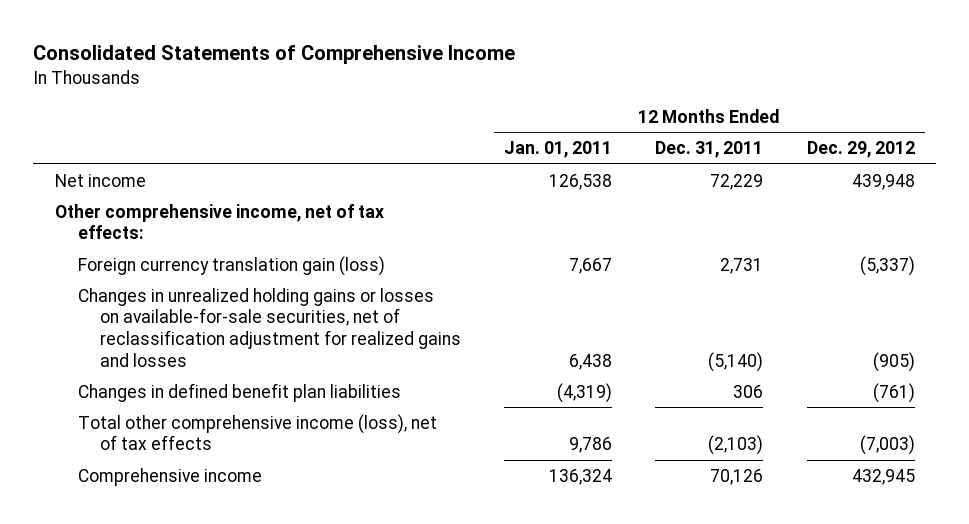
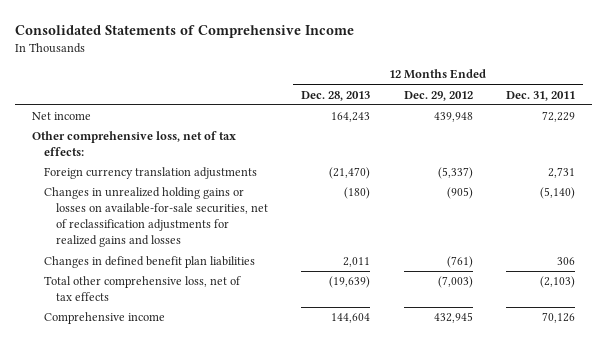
- | 12 Months Ended Jan. 01, 2011 | 12 Months Ended Dec. 31, 2011 | 12 Months Ended Dec. 29, 2012
+ | 12 Months Ended Dec. 28, 2013 | 12 Months Ended Dec. 29, 2012 | 12 Months Ended Dec. 31, 2011
- Other comprehensive income, net of tax effects:
- Foreign currency translation gain (loss) | 7,667 | 2,731 | (5,337)
- Changes in unrealized holding gains or losses on available-for-sale securities, net of reclassification adjustment for realized gains and losses | 6,438 | (5,140) | (905)
+ Other comprehensive loss, net of tax effects:
+ Foreign currency translation adjustments | (21,470) | (5,337) | 2,731
+ Changes in unrealized holding gains or losses on available-for-sale securities, net of reclassification adjustments for realized gains and losses | (180) | (905) | (5,140)
- Total other comprehensive income (loss), net of tax effects | 9,786 | (2,103) | (7,003)
+ Total other comprehensive loss, net of tax effects | (19,639) | (7,003) | (2,103)

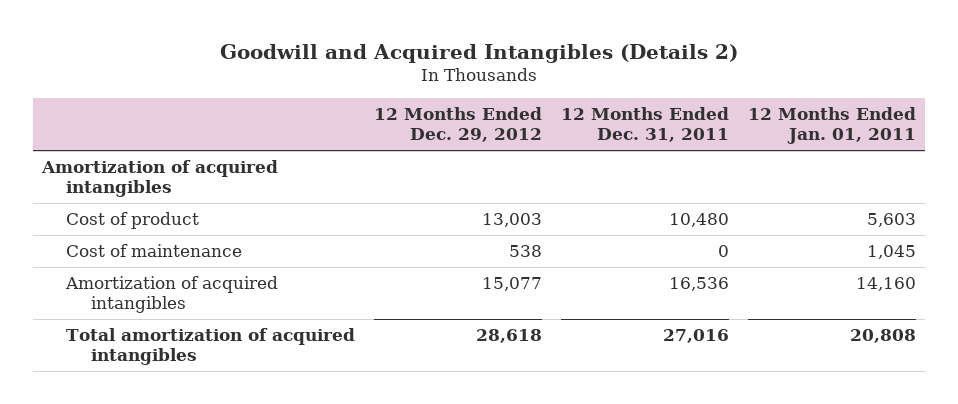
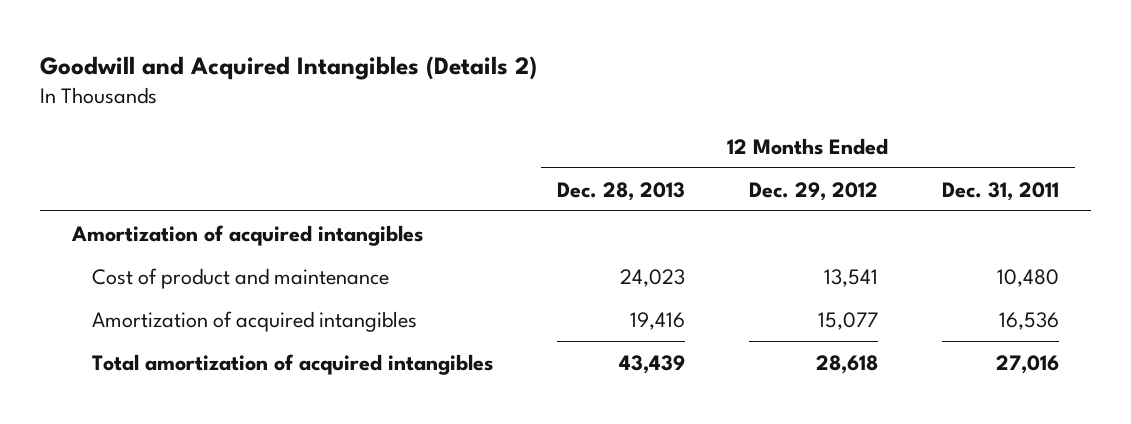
- | 12 Months Ended Dec. 29, 2012 | 12 Months Ended Dec. 31, 2011 | 12 Months Ended Jan. 01, 2011
+ | 12 Months Ended Dec. 28, 2013 | 12 Months Ended Dec. 29, 2012 | 12 Months Ended Dec. 31, 2011
- Cost of product | 13,003 | 10,480 | 5,603
- Cost of maintenance | 538 | 0 | 1,045
+ Cost of product and maintenance | 24,023 | 13,541 | 10,480

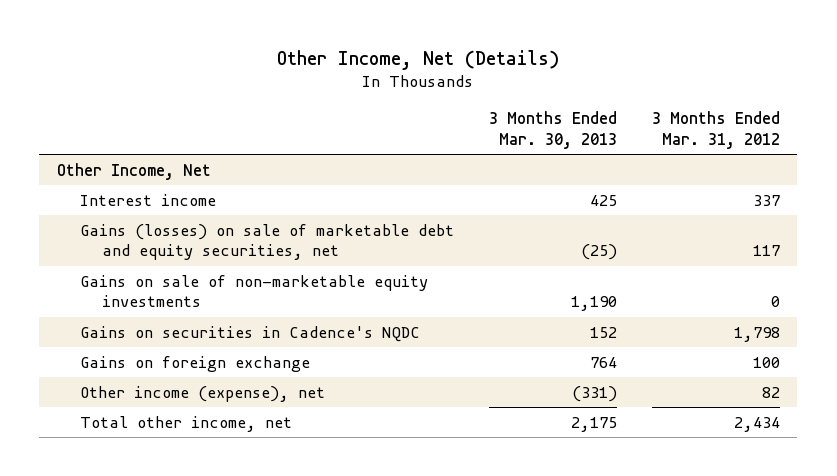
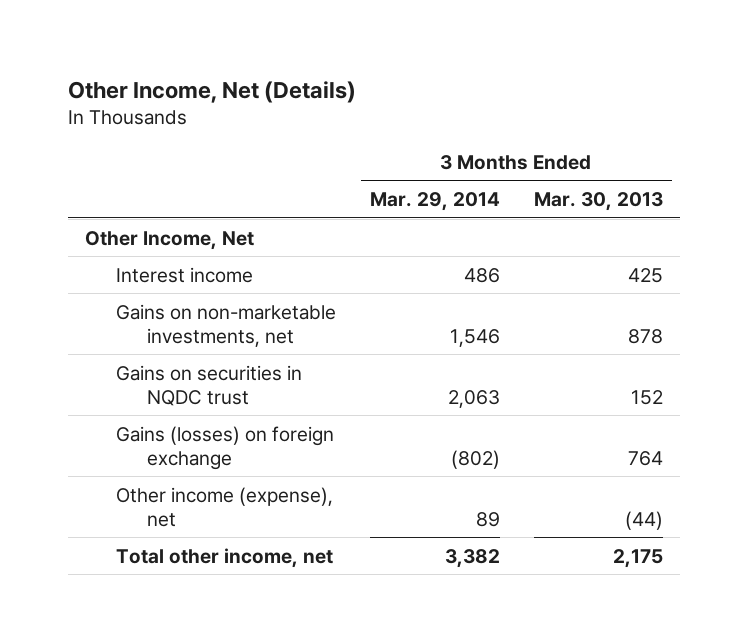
- | 3 Months Ended Mar. 30, 2013 | 3 Months Ended Mar. 31, 2012
+ | 3 Months Ended Mar. 29, 2014 | 3 Months Ended Mar. 30, 2013
- Gains (losses) on sale of marketable debt and equity securities, net | (25) | 117
- Gains on sale of non-marketable equity investments | 1,190 | 0
- Gains on securities in Cadence's NQDC | 152 | 1,798
- Gains on foreign exchange | 764 | 100
- Other income (expense), net | (331) | 82
+ Gains on non-marketable investments, net | 1,546 | 878
+ Gains on securities in NQDC trust | 2,063 | 152
+ Gains (losses) on foreign exchange | (802) | 764
+ Other income (expense), net | 89 | (44)

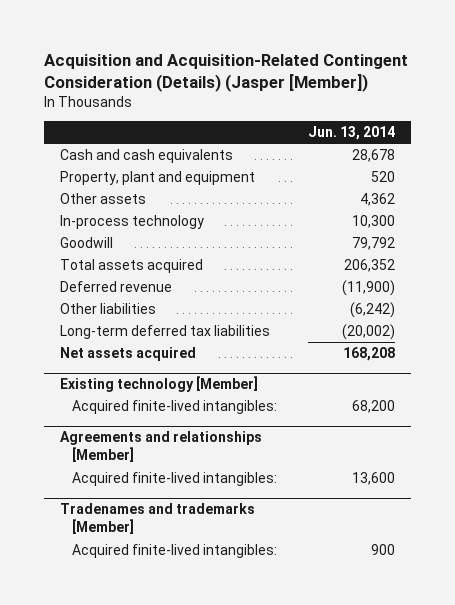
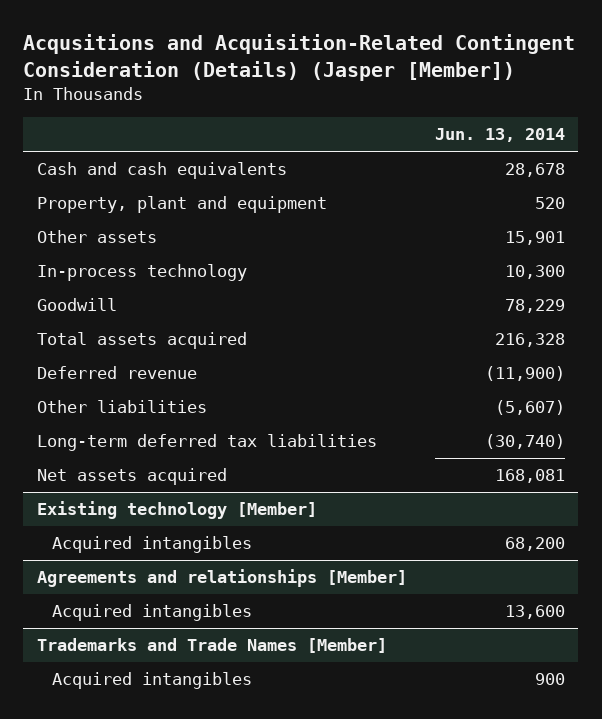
- Acquisition and Acquisition-Related Contingent Consideration (Details) (Jasper [Member])
+ Acqusitions and Acquisition-Related Contingent Consideration (Details) (Jasper [Member])
- Other assets | 4,362
+ Other assets | 15,901
- Goodwill | 79,792
- Total assets acquired | 206,352
+ Goodwill | 78,229
+ Total assets acquired | 216,328
- Other liabilities | (6,242)
- Long-term deferred tax liabilities | (20,002)
- Net assets acquired | 168,208
+ Other liabilities | (5,607)
+ Long-term deferred tax liabilities | (30,740)
+ Net assets acquired | 168,081
@ Existing technology [Member]
- Acquired finite-lived intangibles: | 68,200
+ Acquired intangibles | 68,200
@ Agreements and relationships [Member]
- Acquired finite-lived intangibles: | 13,600
- Tradenames and trademarks [Member]
- Acquired finite-lived intangibles: | 900
@ Agreements and relationships [Member]
+ Acquired intangibles | 13,600
+ Trademarks and Trade Names [Member]
+ Acquired intangibles | 900

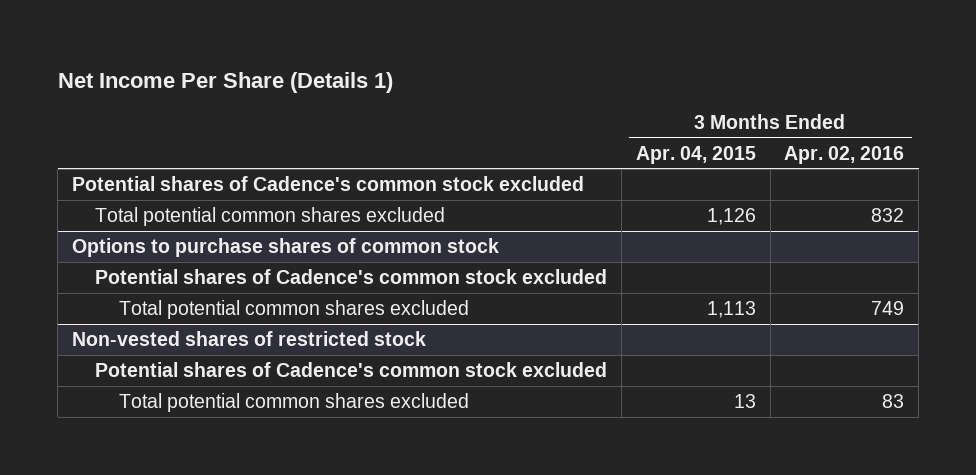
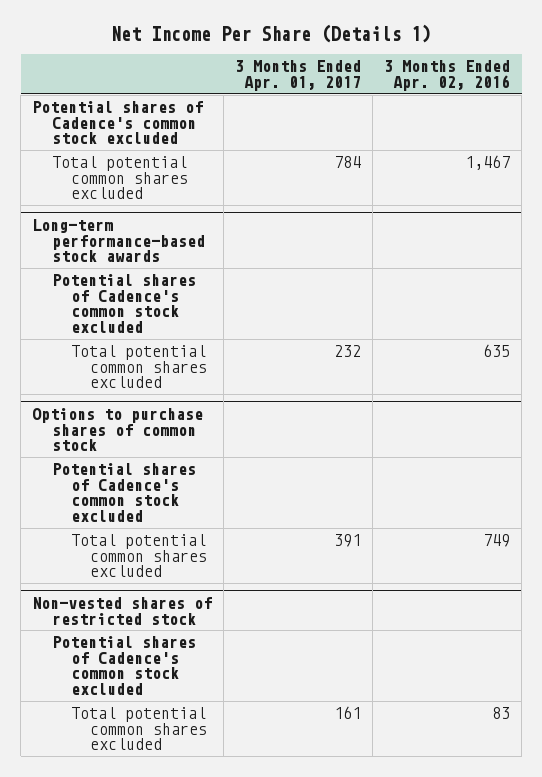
- | 3 Months Ended Apr. 04, 2015 | 3 Months Ended Apr. 02, 2016
+ | 3 Months Ended Apr. 01, 2017 | 3 Months Ended Apr. 02, 2016
- Total potential common shares excluded | 1,126 | 832
+ Total potential common shares excluded | 784 | 1,467
+ Long-term performance-based stock awards
+ Potential shares of Cadence's common stock excluded
+ Total potential common shares excluded | 232 | 635

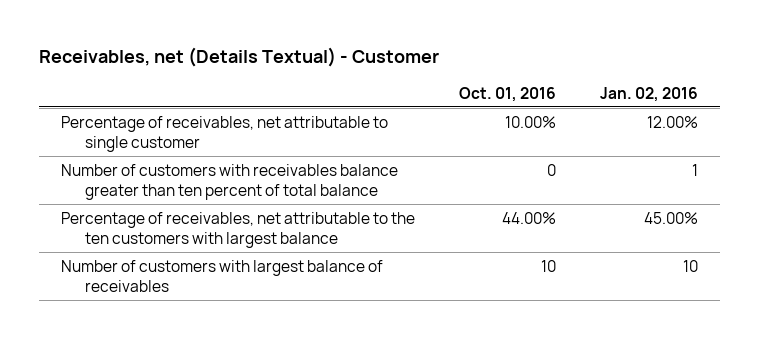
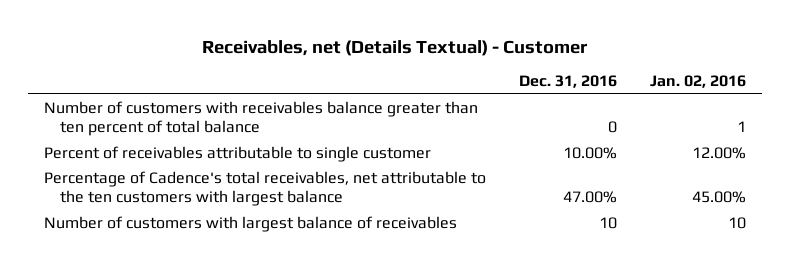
- | Oct. 01, 2016 | Jan. 02, 2016
+ | Dec. 31, 2016 | Jan. 02, 2016
- Percentage of receivables, net attributable to single customer | 10.00% | 12.00%
- Percentage of receivables, net attributable to the ten customers with largest balance | 44.00% | 45.00%
+ Percent of receivables attributable to single customer | 10.00% | 12.00%
+ Percentage of Cadence's total receivables, net attributable to the ten customers with largest balance | 47.00% | 45.00%

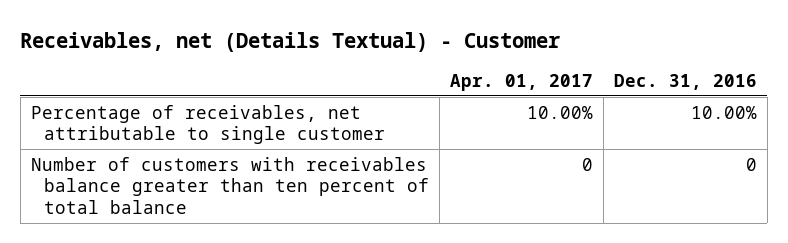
- | Dec. 31, 2016 | Jan. 02, 2016
+ | Apr. 01, 2017 | Dec. 31, 2016
+ Percentage of receivables, net attributable to single customer | 10.00% | 10.00%
- Percent of receivables attributable to single customer | 10.00% | 12.00%
- Percentage of Cadence's total receivables, net attributable to the ten customers with largest balance | 47.00% | 45.00%
- Number of customers with largest balance of receivables | 10 | 10

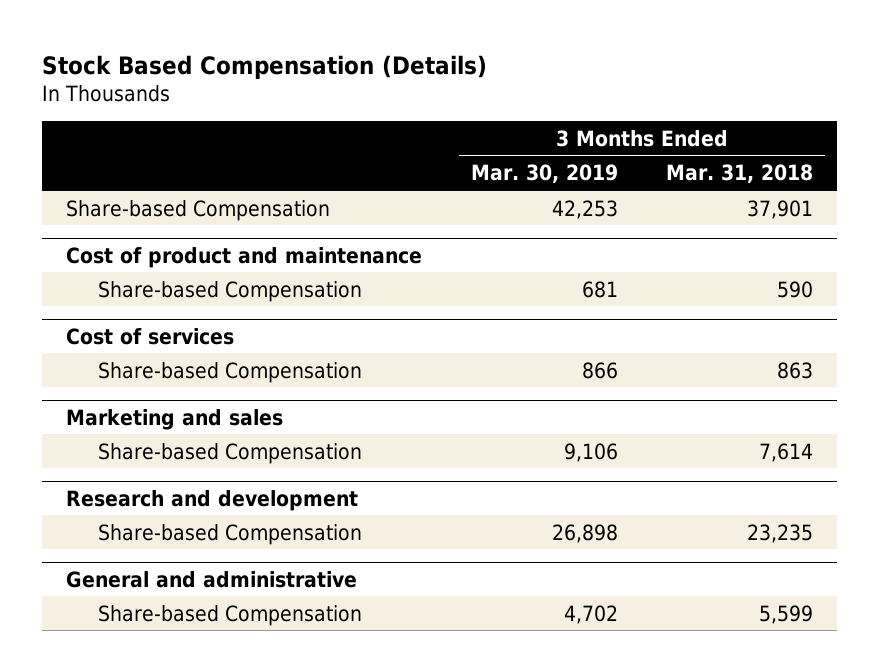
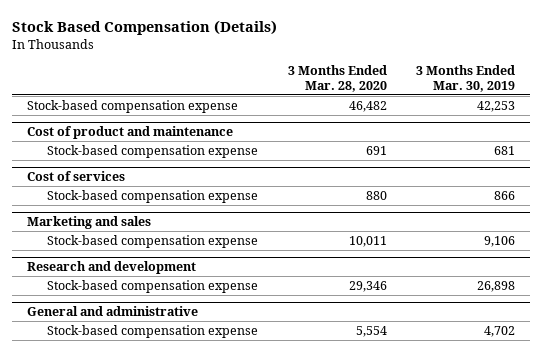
- | 3 Months Ended Mar. 30, 2019 | 3 Months Ended Mar. 31, 2018
+ | 3 Months Ended Mar. 28, 2020 | 3 Months Ended Mar. 30, 2019
- Share-based Compensation | 42,253 | 37,901
+ Stock-based compensation expense | 46,482 | 42,253
@ Cost of product and maintenance
- Share-based Compensation | 681 | 590
+ Stock-based compensation expense | 691 | 681
@ Cost of services
- Share-based Compensation | 866 | 863
+ Stock-based compensation expense | 880 | 866
@ Marketing and sales
- Share-based Compensation | 9,106 | 7,614
+ Stock-based compensation expense | 10,011 | 9,106
@ Research and development
- Share-based Compensation | 26,898 | 23,235
+ Stock-based compensation expense | 29,346 | 26,898
@ General and administrative
- Share-based Compensation | 4,702 | 5,599
+ Stock-based compensation expense | 5,554 | 4,702

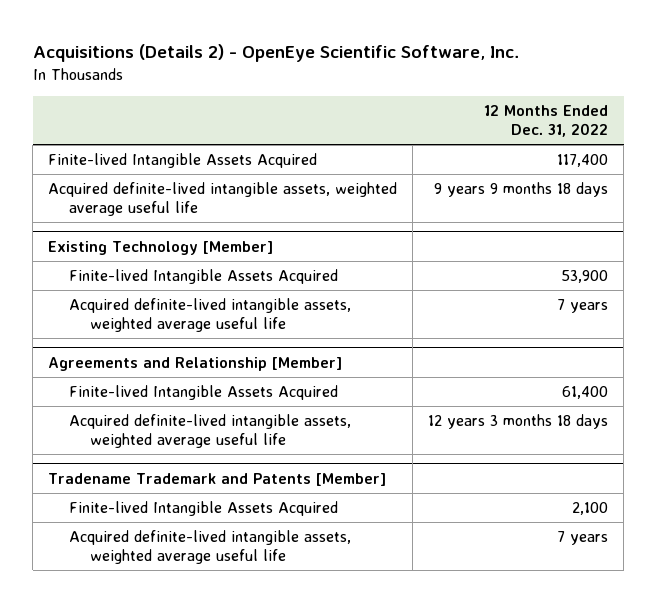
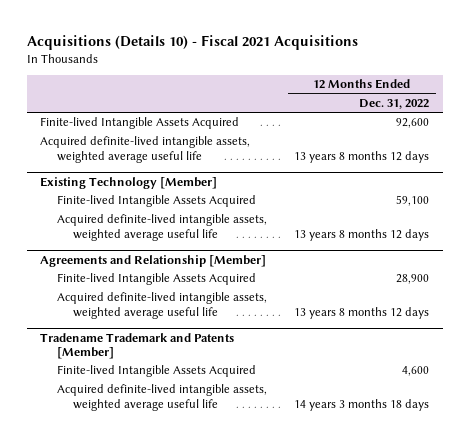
- Acquisitions (Details 2) - OpenEye Scientific Software, Inc.
+ Acquisitions (Details 10) - Fiscal 2021 Acquisitions
- Finite-lived Intangible Assets Acquired | 117,400
- Acquired definite-lived intangible assets, weighted average useful life | 9 years 9 months 18 days
+ Finite-lived Intangible Assets Acquired | 92,600
+ Acquired definite-lived intangible assets, weighted average useful life | 13 years 8 months 12 days
@ Existing Technology [Member]
- Finite-lived Intangible Assets Acquired | 53,900
- Acquired definite-lived intangible assets, weighted average useful life | 7 years
+ Finite-lived Intangible Assets Acquired | 59,100
+ Acquired definite-lived intangible assets, weighted average useful life | 13 years 8 months 12 days
@ Agreements and Relationship [Member]
- Finite-lived Intangible Assets Acquired | 61,400
- Acquired definite-lived intangible assets, weighted average useful life | 12 years 3 months 18 days
+ Finite-lived Intangible Assets Acquired | 28,900
+ Acquired definite-lived intangible assets, weighted average useful life | 13 years 8 months 12 days
@ Tradename Trademark and Patents [Member]
- Finite-lived Intangible Assets Acquired | 2,100
- Acquired definite-lived intangible assets, weighted average useful life | 7 years
+ Finite-lived Intangible Assets Acquired | 4,600
+ Acquired definite-lived intangible assets, weighted average useful life | 14 years 3 months 18 days

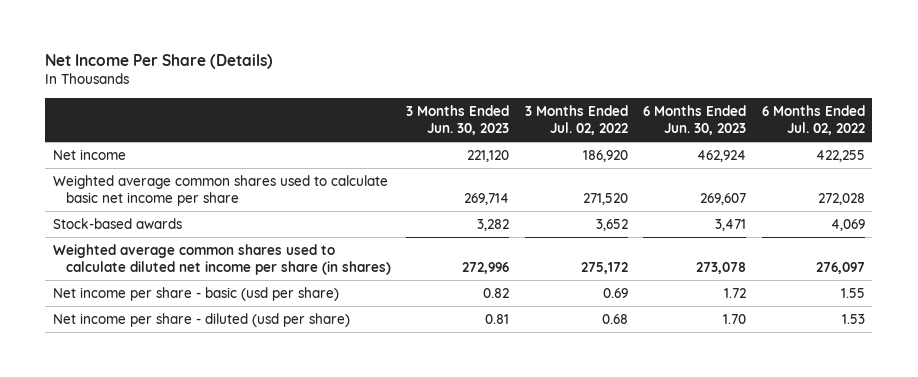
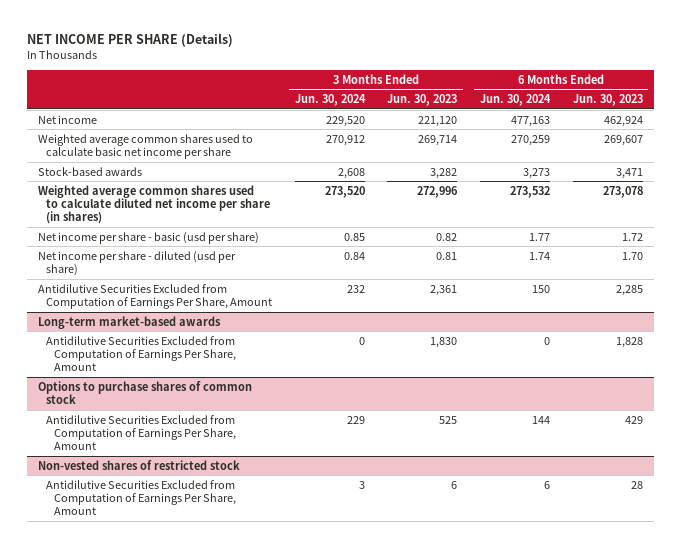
- Net Income Per Share (Details)
+ NET INCOME PER SHARE (Details)
- | 3 Months Ended Jun. 30, 2023 | 3 Months Ended Jul. 02, 2022 | 6 Months Ended Jun. 30, 2023 | 6 Months Ended Jul. 02, 2022
+ | 3 Months Ended Jun. 30, 2024 | 3 Months Ended Jun. 30, 2023 | 6 Months Ended Jun. 30, 2024 | 6 Months Ended Jun. 30, 2023
+ Antidilutive Securities Excluded from Computation of Earnings Per Share, Amount | 232 | 2,361 | 150 | 2,285
+ Long-term market-based awards
+ Antidilutive Securities Excluded from Computation of Earnings Per Share, Amount | 0 | 1,830 | 0 | 1,828
+ Options to purchase shares of common stock
+ Antidilutive Securities Excluded from Computation of Earnings Per Share, Amount | 229 | 525 | 144 | 429
+ Non-vested shares of restricted stock
+ Antidilutive Securities Excluded from Computation of Earnings Per Share, Amount | 3 | 6 | 6 | 28

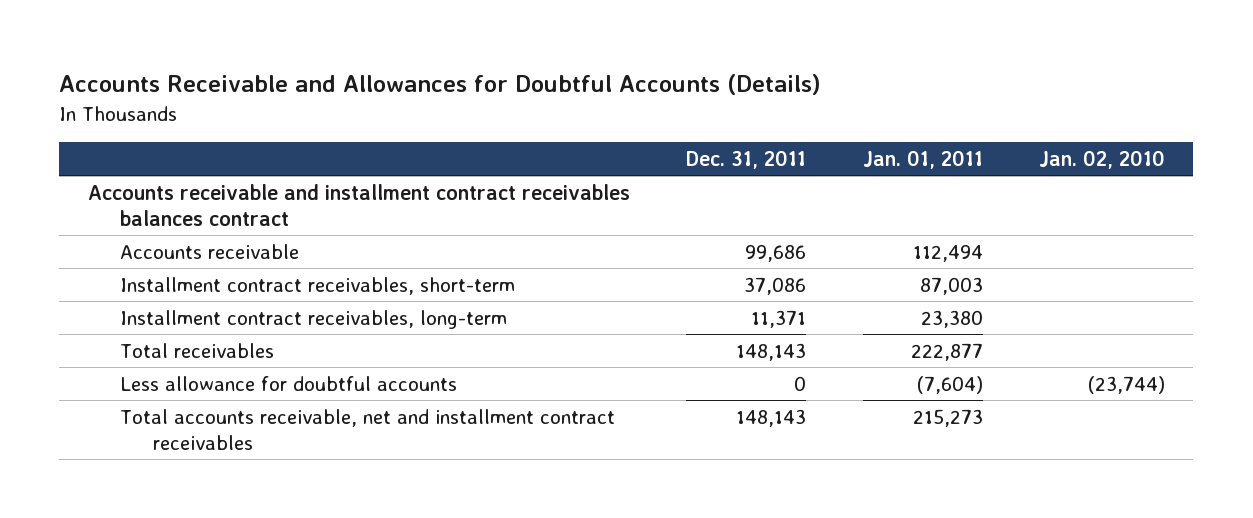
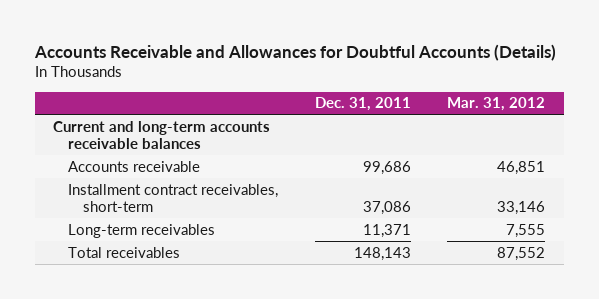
- | Dec. 31, 2011 | Jan. 01, 2011 | Jan. 02, 2010
+ | Dec. 31, 2011 | Mar. 31, 2012
- Accounts receivable and installment contract receivables balances contract
+ Current and long-term accounts receivable balances
- Installment contract receivables, long-term | 11,371 | 23,380 |
+ Long-term receivables | 11,371 | 7,555
- Less allowance for doubtful accounts | 0 | (7,604) | (23,744)
- Total accounts receivable, net and installment contract receivables | 148,143 | 215,273 |

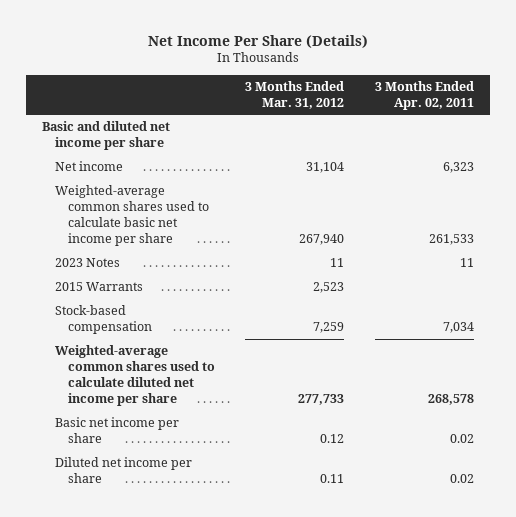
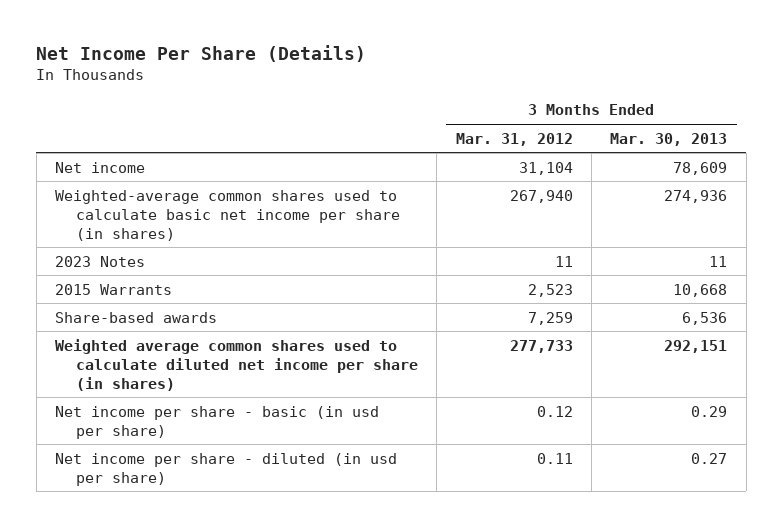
- | 3 Months Ended Mar. 31, 2012 | 3 Months Ended Apr. 02, 2011
+ | 3 Months Ended Mar. 31, 2012 | 3 Months Ended Mar. 30, 2013
- Basic and diluted net income per share
- Weighted-average common shares used to calculate basic net income per share | 267,940 | 261,533
+ Weighted-average common shares used to calculate basic net income per share (in shares) | 267,940 | 274,936
- Stock-based compensation | 7,259 | 7,034
- Weighted-average common shares used to calculate diluted net income per share | 277,733 | 268,578
- Basic net income per share | 0.12 | 0.02
- Diluted net income per share | 0.11 | 0.02
+ Share-based awards | 7,259 | 6,536
+ Weighted average common shares used to calculate diluted net income per share (in shares) | 277,733 | 292,151
+ Net income per share - basic (in usd per share) | 0.12 | 0.29
+ Net income per share - diluted (in usd per share) | 0.11 | 0.27

